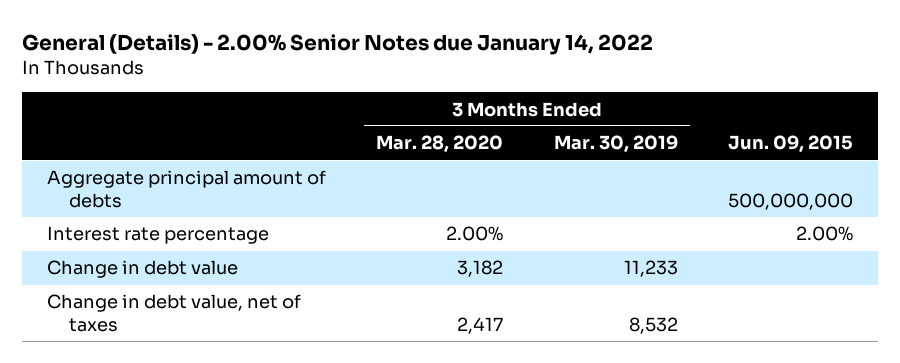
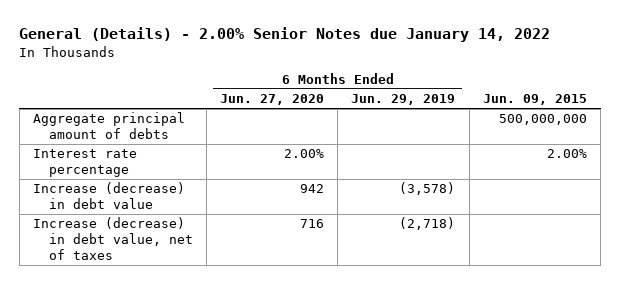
- | 3 Months Ended Mar. 28, 2020 | 3 Months Ended Mar. 30, 2019 | Jun. 09, 2015
+ | 6 Months Ended Jun. 27, 2020 | 6 Months Ended Jun. 29, 2019 | Jun. 09, 2015
- Change in debt value | 3,182 | 11,233 |
- Change in debt value, net of taxes | 2,417 | 8,532 |
+ Increase (decrease) in debt value | 942 | (3,578) |
+ Increase (decrease) in debt value, net of taxes | 716 | (2,718) |

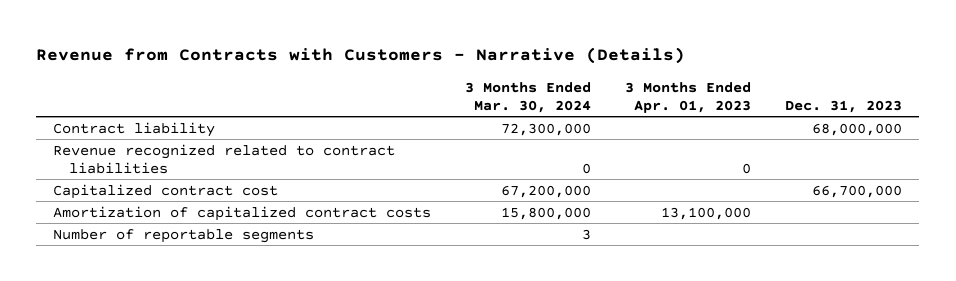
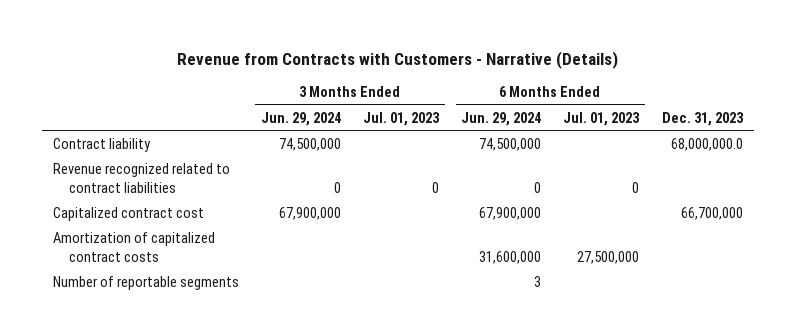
- | 3 Months Ended Mar. 30, 2024 | 3 Months Ended Apr. 01, 2023 | Dec. 31, 2023
+ | 3 Months Ended Jun. 29, 2024 | 3 Months Ended Jul. 01, 2023 | 6 Months Ended Jun. 29, 2024 | 6 Months Ended Jul. 01, 2023 | Dec. 31, 2023
- Contract liability | 72,300,000 | | 68,000,000
+ Contract liability | 74,500,000 | | 74,500,000 | | 68,000,000.0

